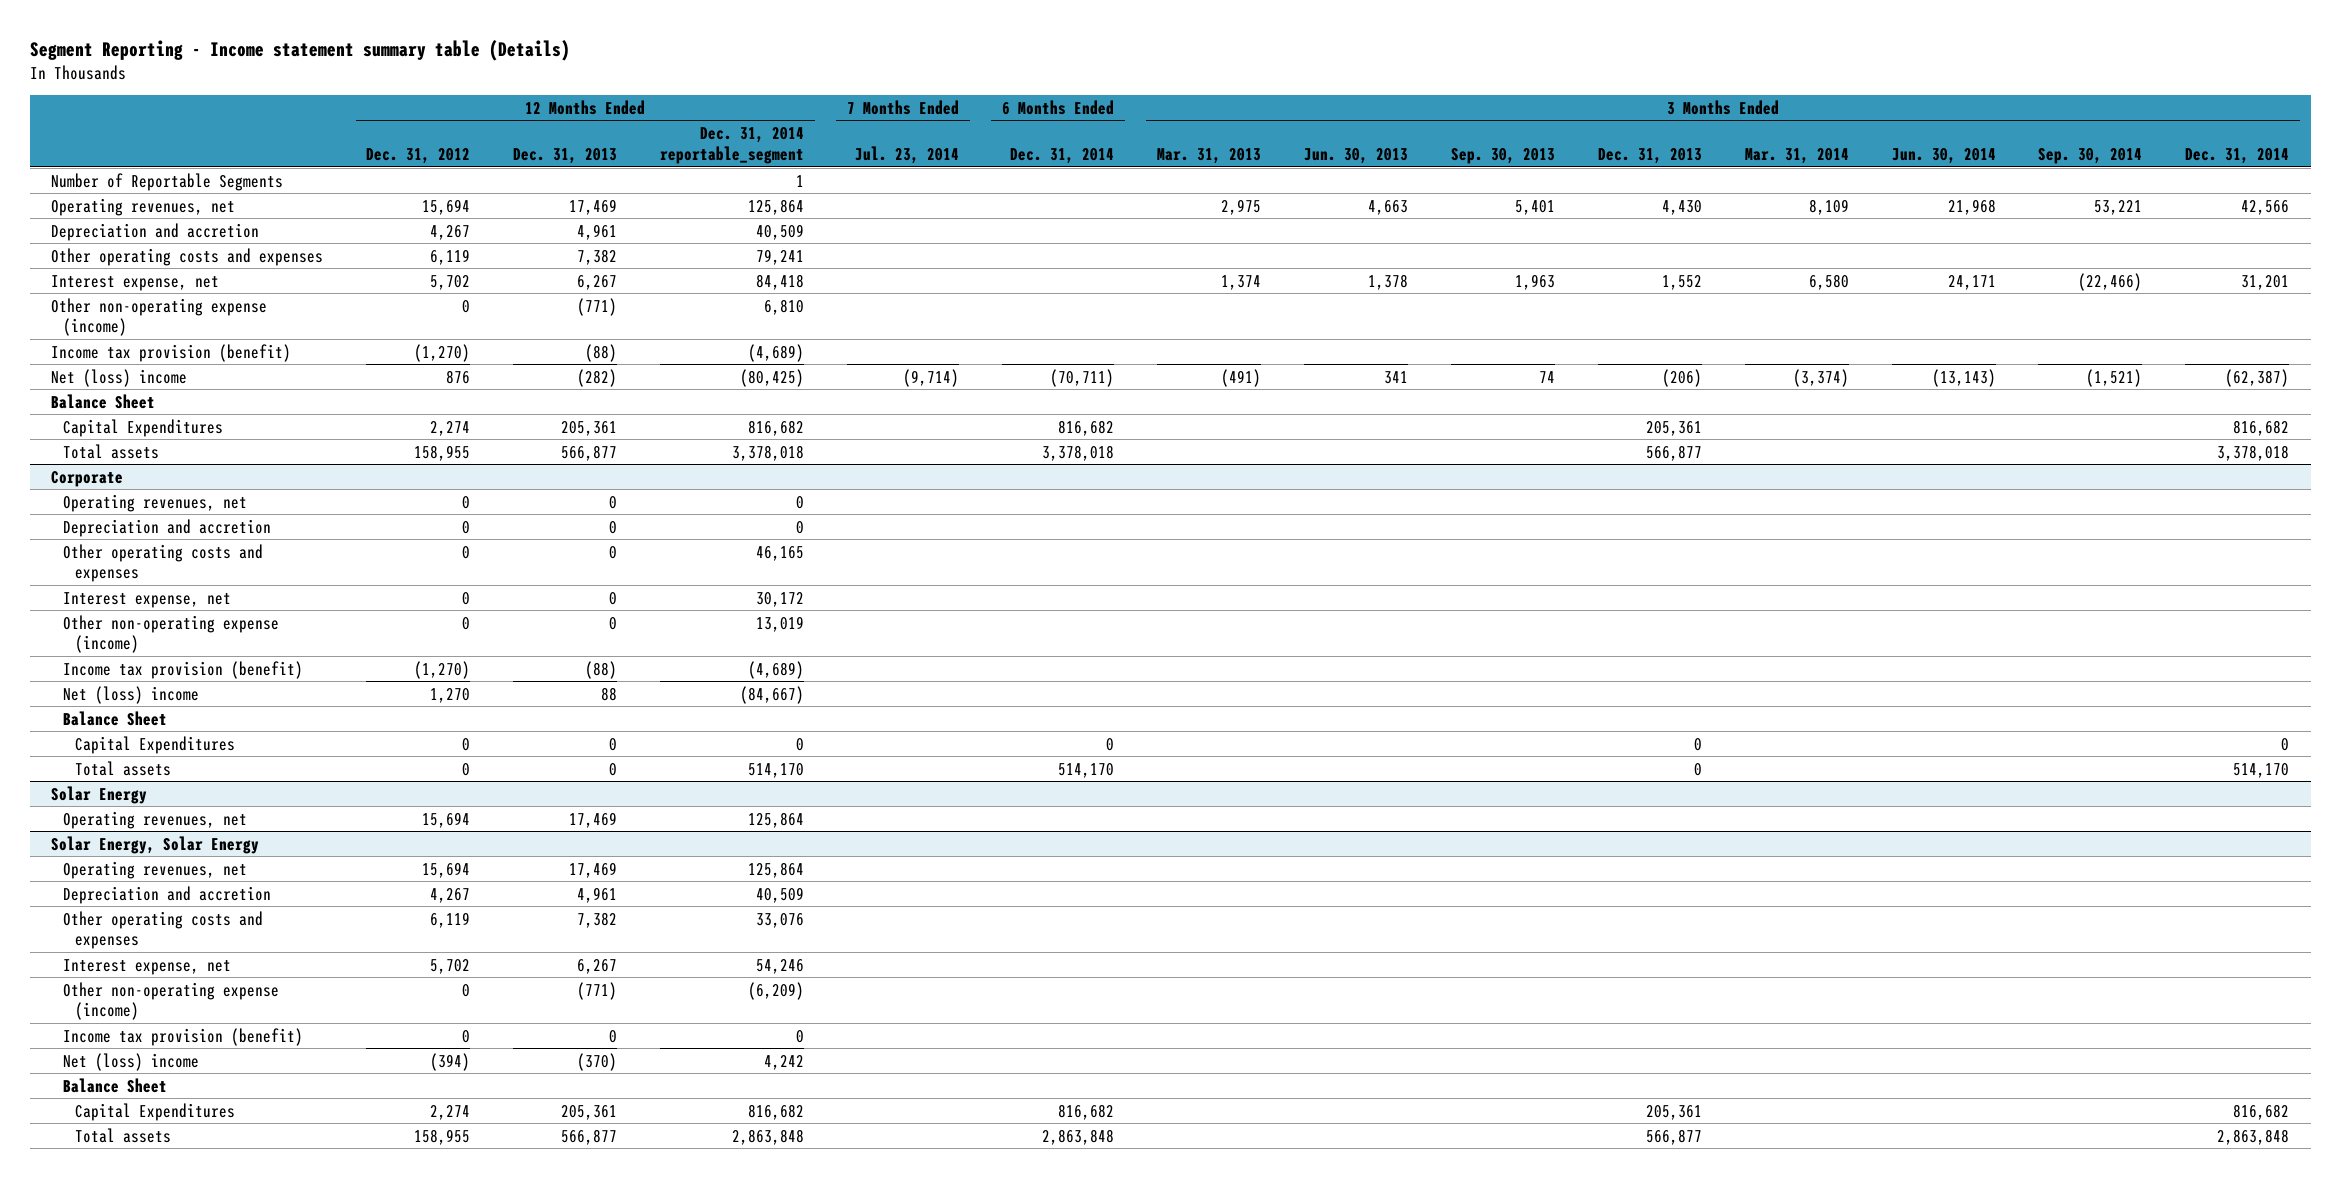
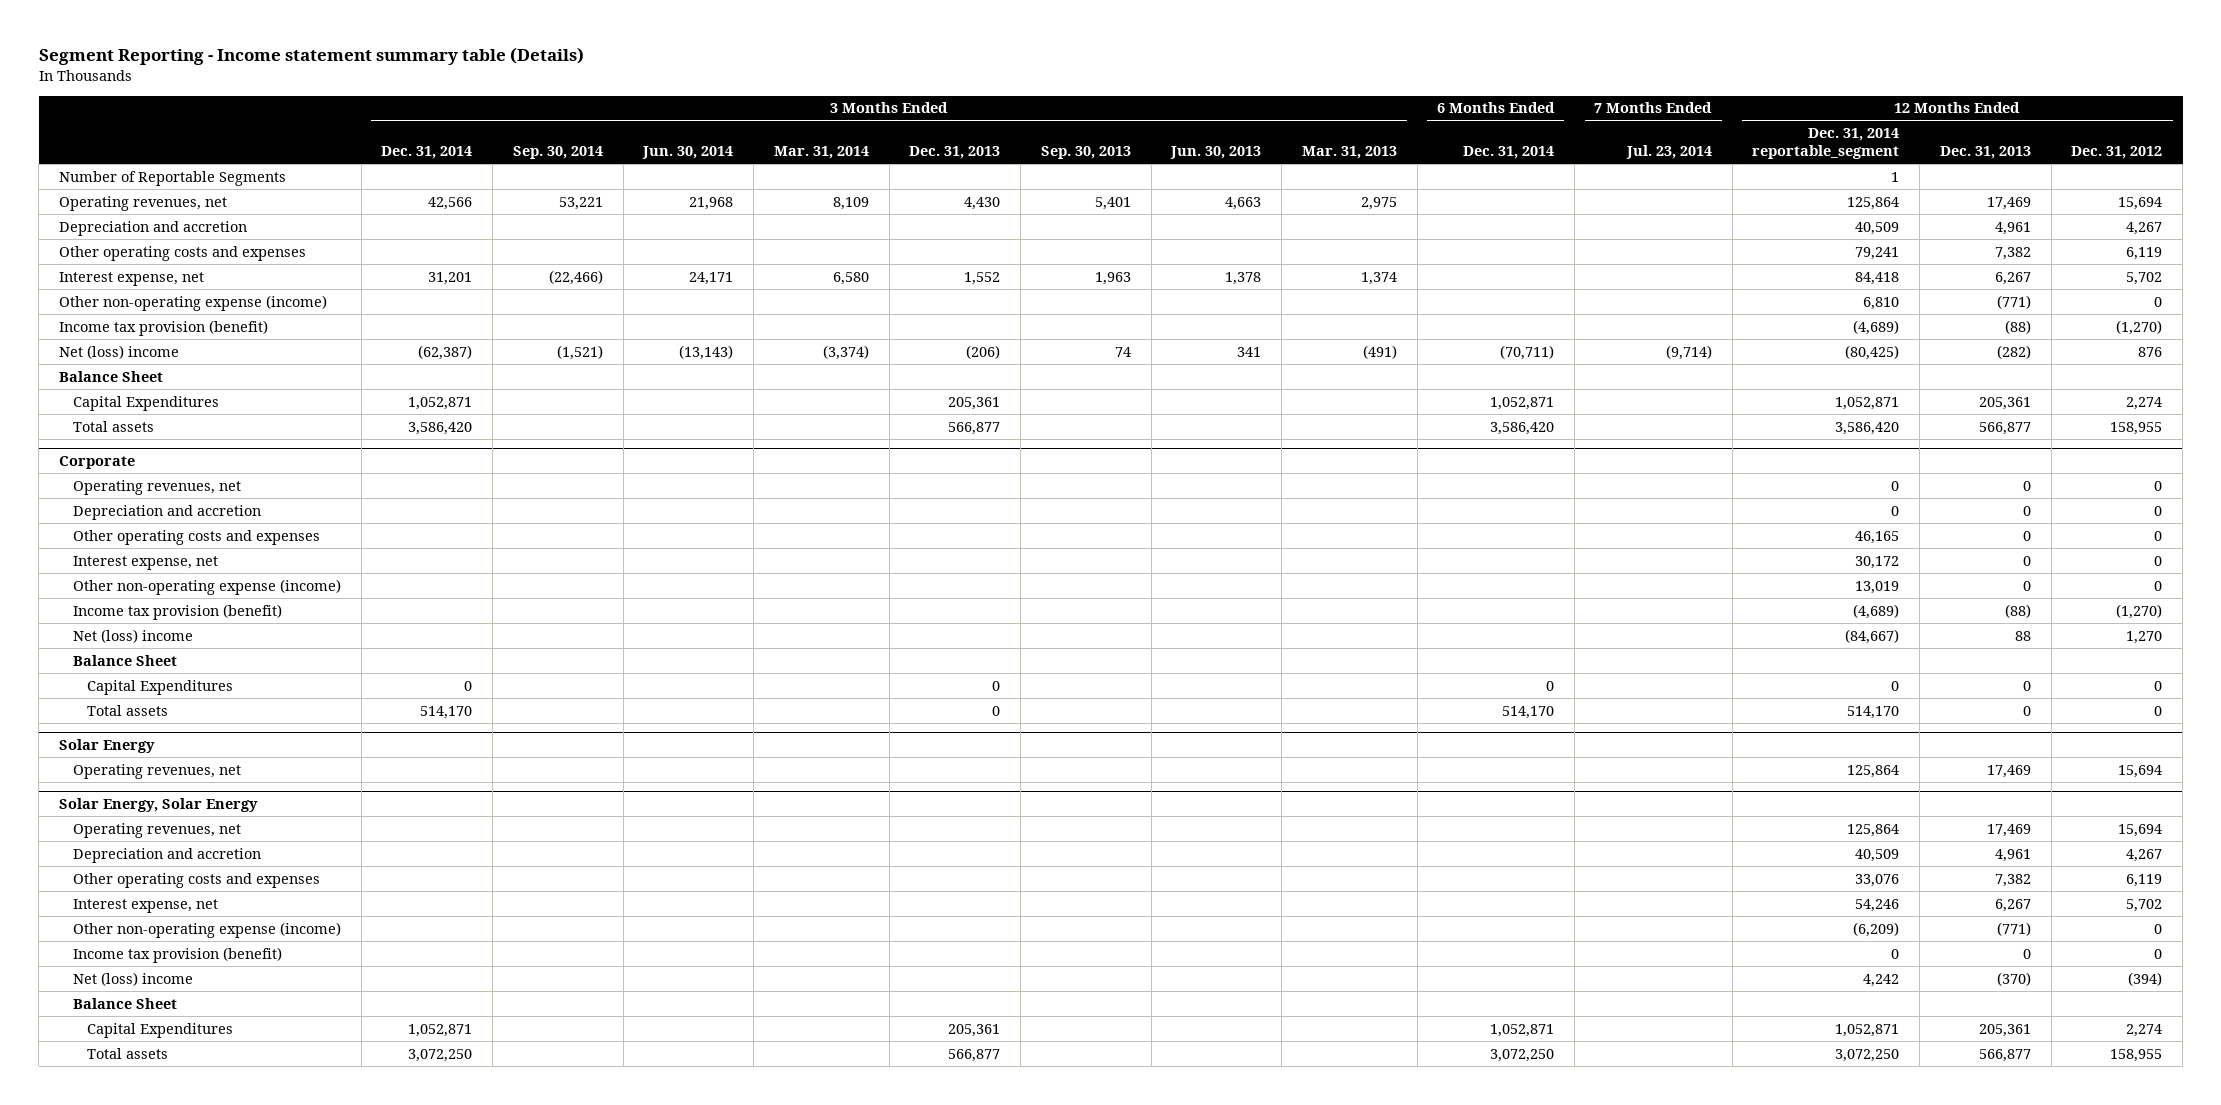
- | 12 Months Ended Dec. 31, 2012 | 12 Months Ended Dec. 31, 2013 | 12 Months Ended Dec. 31, 2014 reportable_segment | 7 Months Ended Jul. 23, 2014 | 6 Months Ended Dec. 31, 2014 | 3 Months Ended Mar. 31, 2013 | 3 Months Ended Jun. 30, 2013 | 3 Months Ended Sep. 30, 2013 | 3 Months Ended Dec. 31, 2013 | 3 Months Ended Mar. 31, 2014 | 3 Months Ended Jun. 30, 2014 | 3 Months Ended Sep. 30, 2014 | 3 Months Ended Dec. 31, 2014
+ | 3 Months Ended Dec. 31, 2014 | 3 Months Ended Sep. 30, 2014 | 3 Months Ended Jun. 30, 2014 | 3 Months Ended Mar. 31, 2014 | 3 Months Ended Dec. 31, 2013 | 3 Months Ended Sep. 30, 2013 | 3 Months Ended Jun. 30, 2013 | 3 Months Ended Mar. 31, 2013 | 6 Months Ended Dec. 31, 2014 | 7 Months Ended Jul. 23, 2014 | 12 Months Ended Dec. 31, 2014 reportable_segment | 12 Months Ended Dec. 31, 2013 | 12 Months Ended Dec. 31, 2012
- Capital Expenditures | 2,274 | 205,361 | 816,682 | | 816,682 | | | | 205,361 | | | | 816,682
- Total assets | 158,955 | 566,877 | 3,378,018 | | 3,378,018 | | | | 566,877 | | | | 3,378,018
+ Capital Expenditures | 1,052,871 | | | | 205,361 | | | | 1,052,871 | | 1,052,871 | 205,361 | 2,274
+ Total assets | 3,586,420 | | | | 566,877 | | | | 3,586,420 | | 3,586,420 | 566,877 | 158,955
@ Solar Energy, Solar Energy
- Capital Expenditures | 2,274 | 205,361 | 816,682 | | 816,682 | | | | 205,361 | | | | 816,682
- Total assets | 158,955 | 566,877 | 2,863,848 | | 2,863,848 | | | | 566,877 | | | | 2,863,848
+ Capital Expenditures | 1,052,871 | | | | 205,361 | | | | 1,052,871 | | 1,052,871 | 205,361 | 2,274
+ Total assets | 3,072,250 | | | | 566,877 | | | | 3,072,250 | | 3,072,250 | 566,877 | 158,955

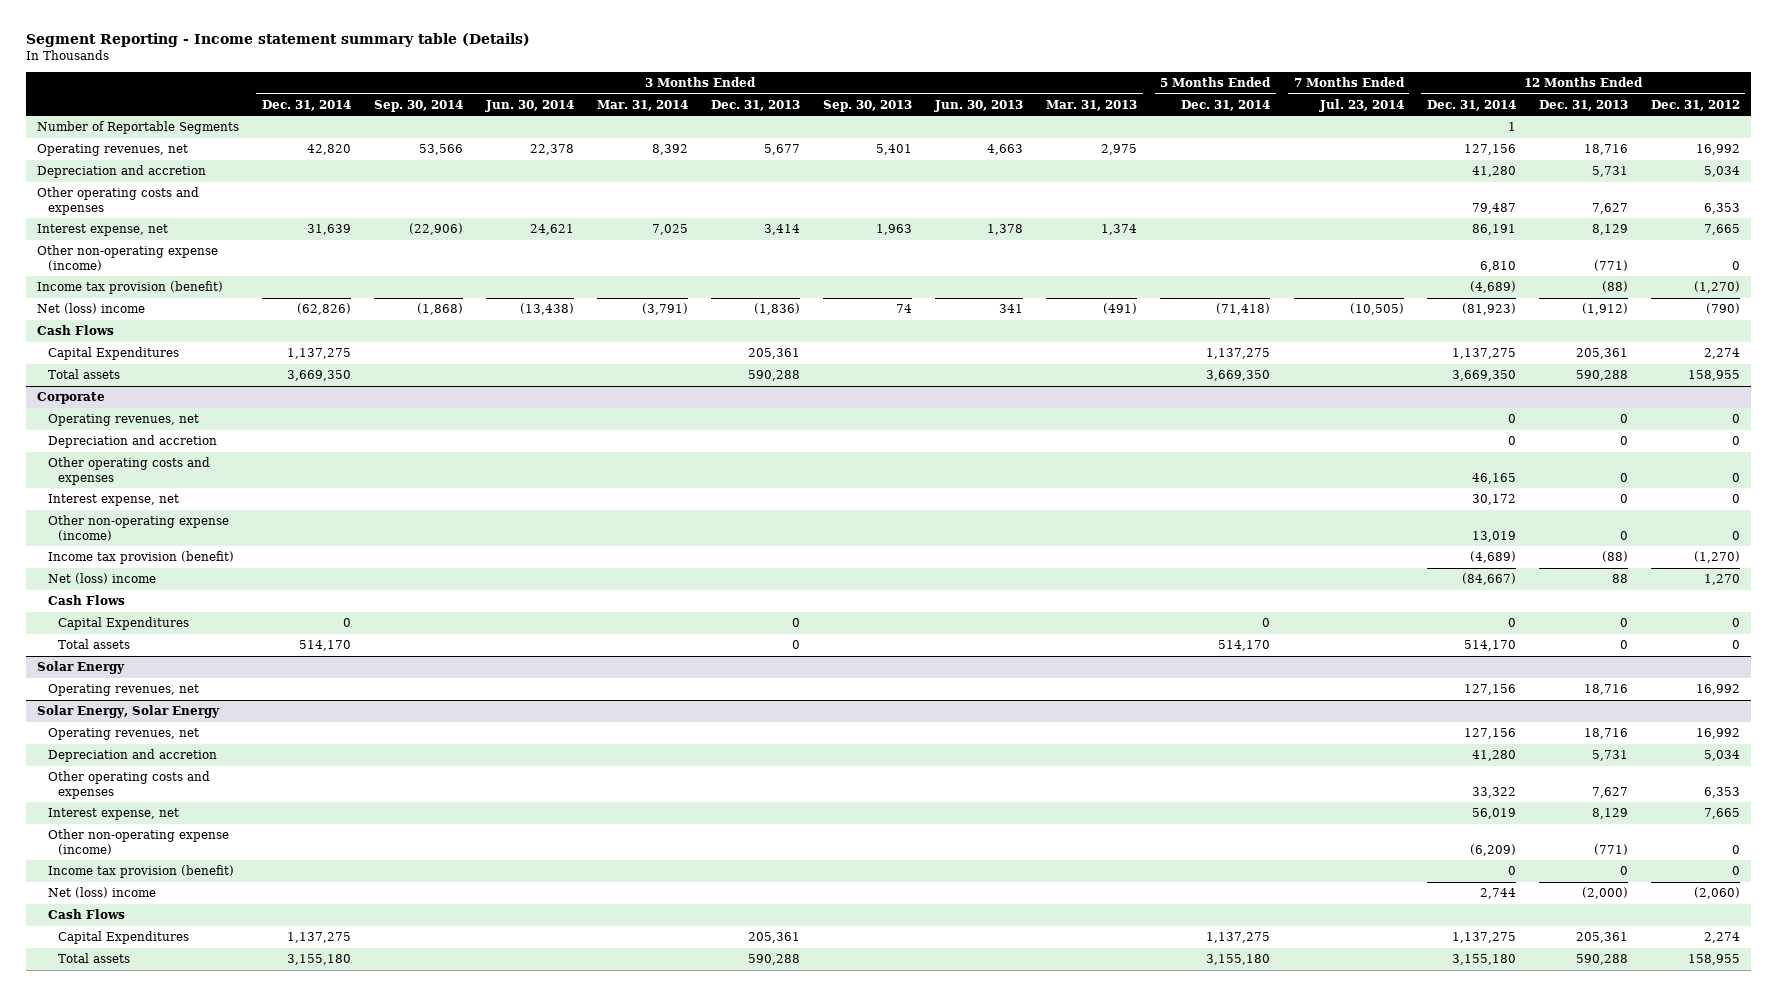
- | 3 Months Ended Dec. 31, 2014 | 3 Months Ended Sep. 30, 2014 | 3 Months Ended Jun. 30, 2014 | 3 Months Ended Mar. 31, 2014 | 3 Months Ended Dec. 31, 2013 | 3 Months Ended Sep. 30, 2013 | 3 Months Ended Jun. 30, 2013 | 3 Months Ended Mar. 31, 2013 | 6 Months Ended Dec. 31, 2014 | 7 Months Ended Jul. 23, 2014 | 12 Months Ended Dec. 31, 2014 reportable_segment | 12 Months Ended Dec. 31, 2013 | 12 Months Ended Dec. 31, 2012
+ | 3 Months Ended Dec. 31, 2014 | 3 Months Ended Sep. 30, 2014 | 3 Months Ended Jun. 30, 2014 | 3 Months Ended Mar. 31, 2014 | 3 Months Ended Dec. 31, 2013 | 3 Months Ended Sep. 30, 2013 | 3 Months Ended Jun. 30, 2013 | 3 Months Ended Mar. 31, 2013 | 5 Months Ended Dec. 31, 2014 | 7 Months Ended Jul. 23, 2014 | 12 Months Ended Dec. 31, 2014 | 12 Months Ended Dec. 31, 2013 | 12 Months Ended Dec. 31, 2012
- Operating revenues, net | 42,566 | 53,221 | 21,968 | 8,109 | 4,430 | 5,401 | 4,663 | 2,975 | | | 125,864 | 17,469 | 15,694
- Depreciation and accretion | | | | | | | | | | | 40,509 | 4,961 | 4,267
- Other operating costs and expenses | | | | | | | | | | | 79,241 | 7,382 | 6,119
- Interest expense, net | 31,201 | (22,466) | 24,171 | 6,580 | 1,552 | 1,963 | 1,378 | 1,374 | | | 84,418 | 6,267 | 5,702
+ Operating revenues, net | 42,820 | 53,566 | 22,378 | 8,392 | 5,677 | 5,401 | 4,663 | 2,975 | | | 127,156 | 18,716 | 16,992
+ Depreciation and accretion | | | | | | | | | | | 41,280 | 5,731 | 5,034
+ Other operating costs and expenses | | | | | | | | | | | 79,487 | 7,627 | 6,353
+ Interest expense, net | 31,639 | (22,906) | 24,621 | 7,025 | 3,414 | 1,963 | 1,378 | 1,374 | | | 86,191 | 8,129 | 7,665
- Net (loss) income | (62,387) | (1,521) | (13,143) | (3,374) | (206) | 74 | 341 | (491) | (70,711) | (9,714) | (80,425) | (282) | 876
- Balance Sheet
- Capital Expenditures | 1,052,871 | | | | 205,361 | | | | 1,052,871 | | 1,052,871 | 205,361 | 2,274
- Total assets | 3,586,420 | | | | 566,877 | | | | 3,586,420 | | 3,586,420 | 566,877 | 158,955
+ Net (loss) income | (62,826) | (1,868) | (13,438) | (3,791) | (1,836) | 74 | 341 | (491) | (71,418) | (10,505) | (81,923) | (1,912) | (790)
+ Cash Flows
+ Capital Expenditures | 1,137,275 | | | | 205,361 | | | | 1,137,275 | | 1,137,275 | 205,361 | 2,274
+ Total assets | 3,669,350 | | | | 590,288 | | | | 3,669,350 | | 3,669,350 | 590,288 | 158,955
@ Corporate
- Balance Sheet
+ Cash Flows
@ Solar Energy
- Operating revenues, net | | | | | | | | | | | 125,864 | 17,469 | 15,694
+ Operating revenues, net | | | | | | | | | | | 127,156 | 18,716 | 16,992
@ Solar Energy, Solar Energy
- Operating revenues, net | | | | | | | | | | | 125,864 | 17,469 | 15,694
- Depreciation and accretion | | | | | | | | | | | 40,509 | 4,961 | 4,267
- Other operating costs and expenses | | | | | | | | | | | 33,076 | 7,382 | 6,119
- Interest expense, net | | | | | | | | | | | 54,246 | 6,267 | 5,702
+ Operating revenues, net | | | | | | | | | | | 127,156 | 18,716 | 16,992
+ Depreciation and accretion | | | | | | | | | | | 41,280 | 5,731 | 5,034
+ Other operating costs and expenses | | | | | | | | | | | 33,322 | 7,627 | 6,353
+ Interest expense, net | | | | | | | | | | | 56,019 | 8,129 | 7,665
- Net (loss) income | | | | | | | | | | | 4,242 | (370) | (394)
- Balance Sheet
- Capital Expenditures | 1,052,871 | | | | 205,361 | | | | 1,052,871 | | 1,052,871 | 205,361 | 2,274
- Total assets | 3,072,250 | | | | 566,877 | | | | 3,072,250 | | 3,072,250 | 566,877 | 158,955
+ Net (loss) income | | | | | | | | | | | 2,744 | (2,000) | (2,060)
+ Cash Flows
+ Capital Expenditures | 1,137,275 | | | | 205,361 | | | | 1,137,275 | | 1,137,275 | 205,361 | 2,274
+ Total assets | 3,155,180 | | | | 590,288 | | | | 3,155,180 | | 3,155,180 | 590,288 | 158,955

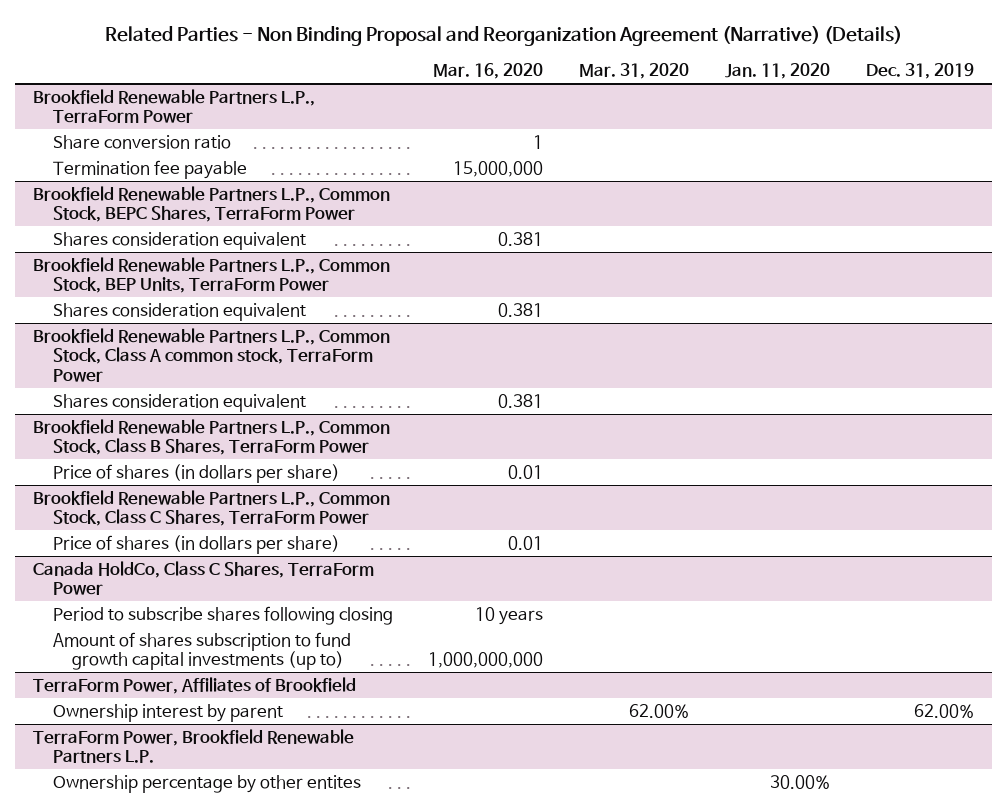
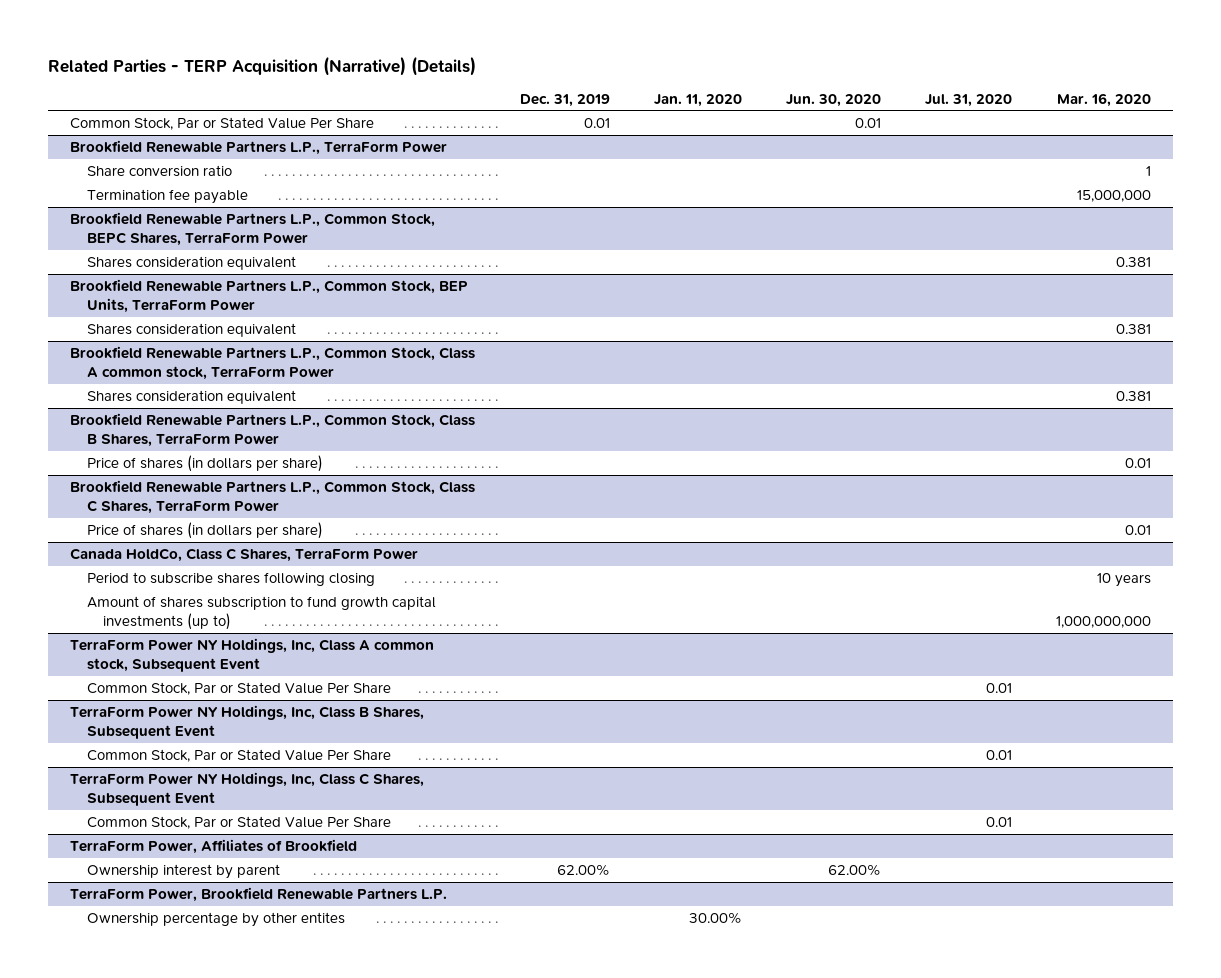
- Related Parties - Non Binding Proposal and Reorganization Agreement (Narrative) (Details)
+ Related Parties - TERP Acquisition (Narrative) (Details)
- | Mar. 16, 2020 | Mar. 31, 2020 | Jan. 11, 2020 | Dec. 31, 2019
+ | Dec. 31, 2019 | Jan. 11, 2020 | Jun. 30, 2020 | Jul. 31, 2020 | Mar. 16, 2020
+ Common Stock, Par or Stated Value Per Share | 0.01 | | 0.01 | |
+ TerraForm Power NY Holdings, Inc, Class A common stock, Subsequent Event
+ Common Stock, Par or Stated Value Per Share | | | | 0.01 |
+ TerraForm Power NY Holdings, Inc, Class B Shares, Subsequent Event
+ Common Stock, Par or Stated Value Per Share | | | | 0.01 |
+ TerraForm Power NY Holdings, Inc, Class C Shares, Subsequent Event
+ Common Stock, Par or Stated Value Per Share | | | | 0.01 |

